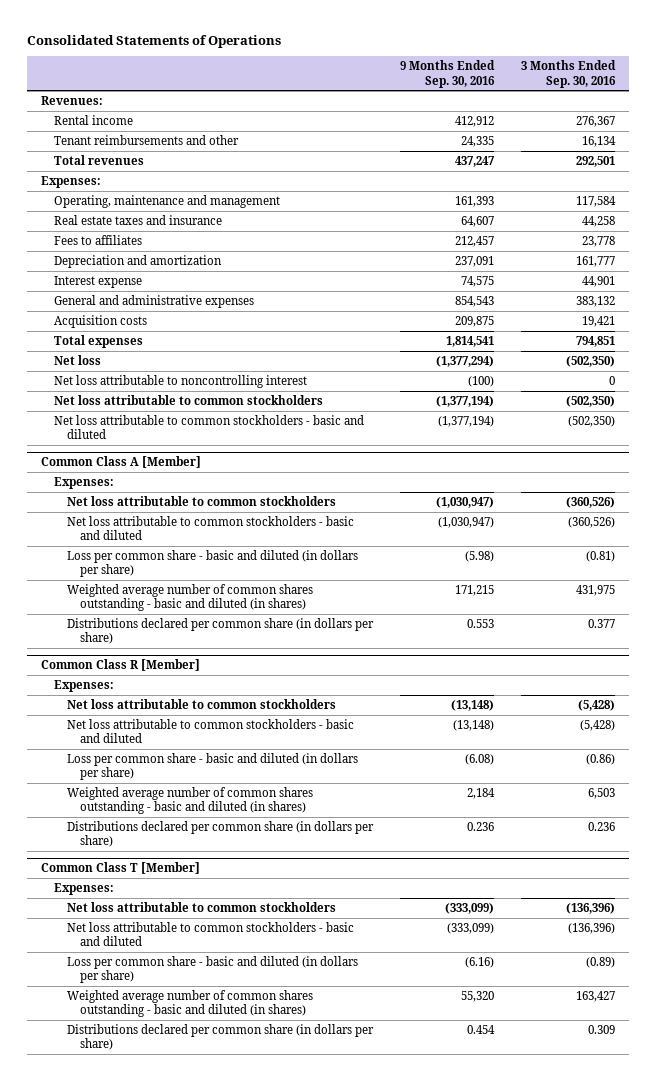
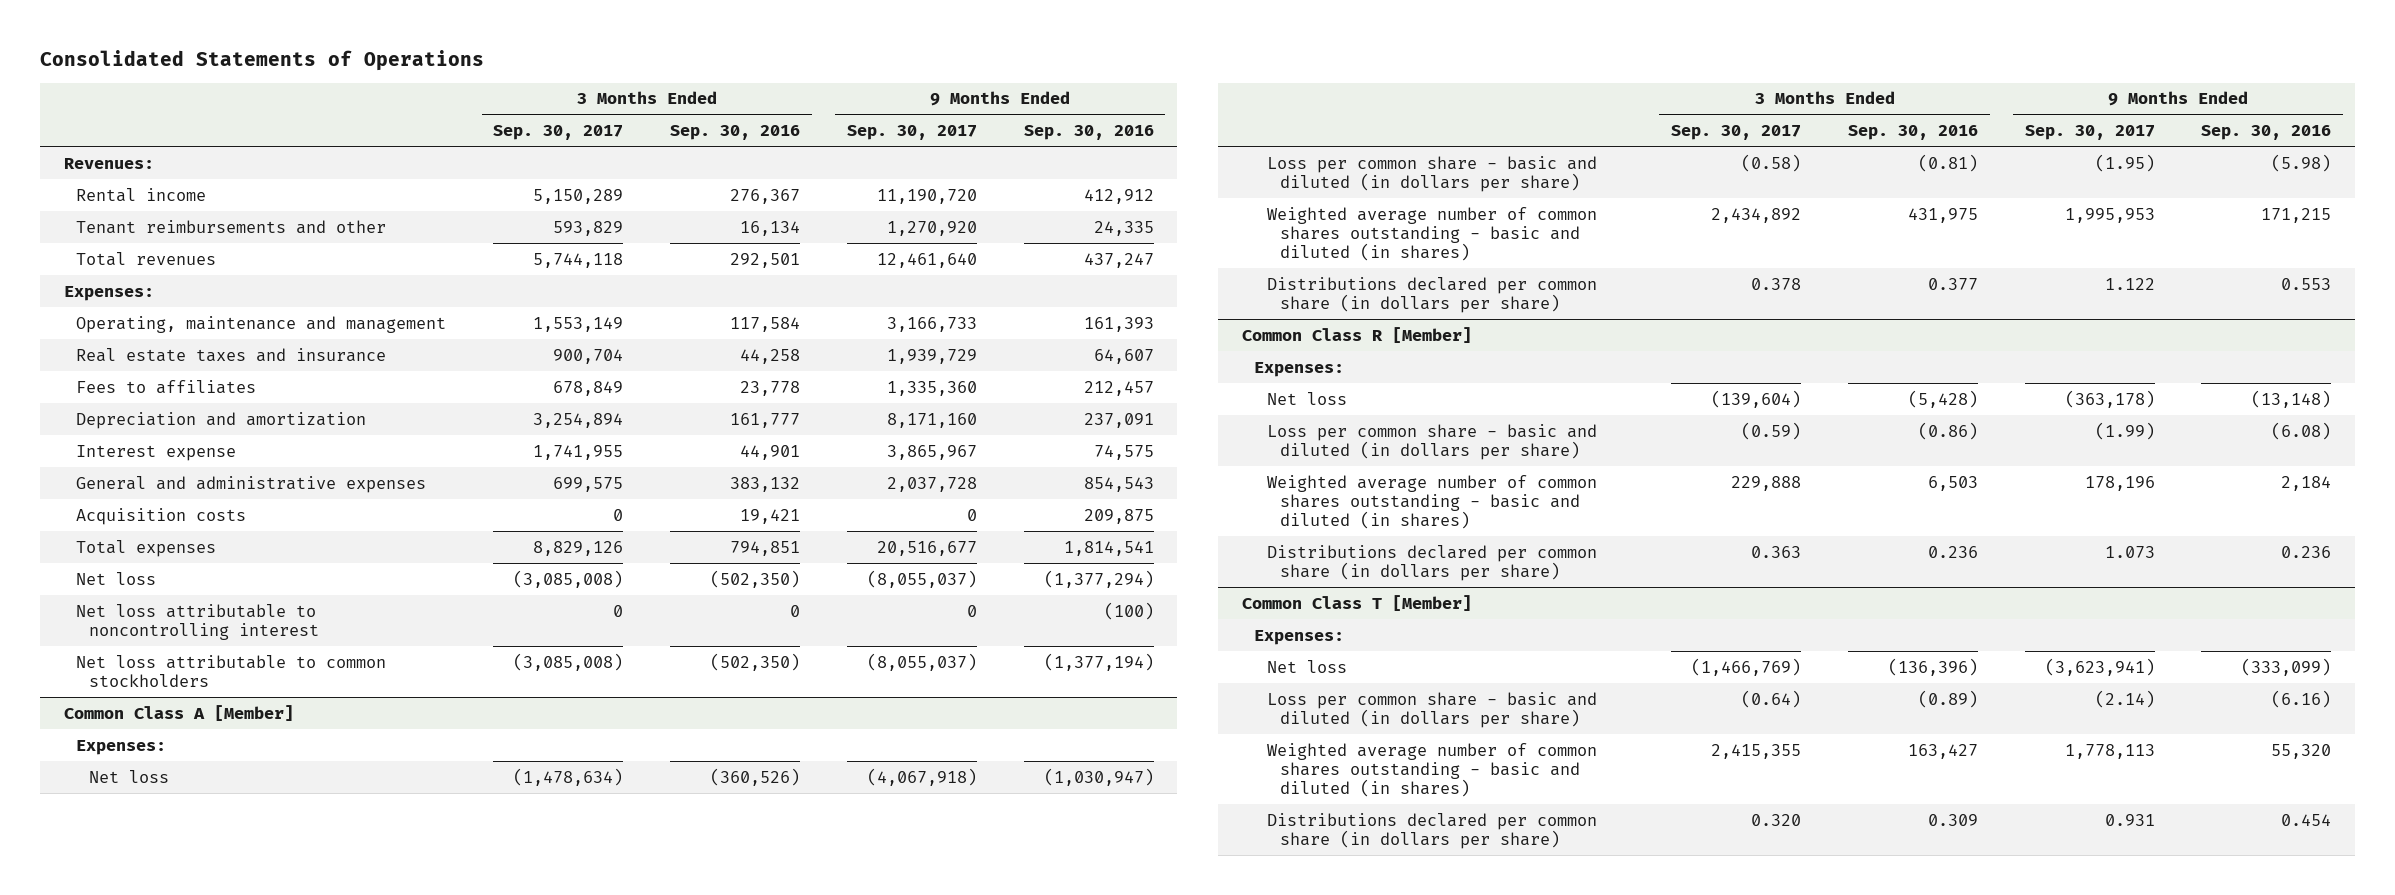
- | 9 Months Ended Sep. 30, 2016 | 3 Months Ended Sep. 30, 2016
+ | 3 Months Ended Sep. 30, 2017 | 3 Months Ended Sep. 30, 2016 | 9 Months Ended Sep. 30, 2017 | 9 Months Ended Sep. 30, 2016
- Net loss attributable to common stockholders - basic and diluted | (1,377,194) | (502,350)
@ Common Class A [Member]
- Net loss attributable to common stockholders | (1,030,947) | (360,526)
- Net loss attributable to common stockholders - basic and diluted | (1,030,947) | (360,526)
+ Net loss | (1,478,634) | (360,526) | (4,067,918) | (1,030,947)
@ Common Class R [Member]
- Net loss attributable to common stockholders | (13,148) | (5,428)
- Net loss attributable to common stockholders - basic and diluted | (13,148) | (5,428)
+ Net loss | (139,604) | (5,428) | (363,178) | (13,148)
@ Common Class T [Member]
- Net loss attributable to common stockholders | (333,099) | (136,396)
- Net loss attributable to common stockholders - basic and diluted | (333,099) | (136,396)
+ Net loss | (1,466,769) | (136,396) | (3,623,941) | (333,099)

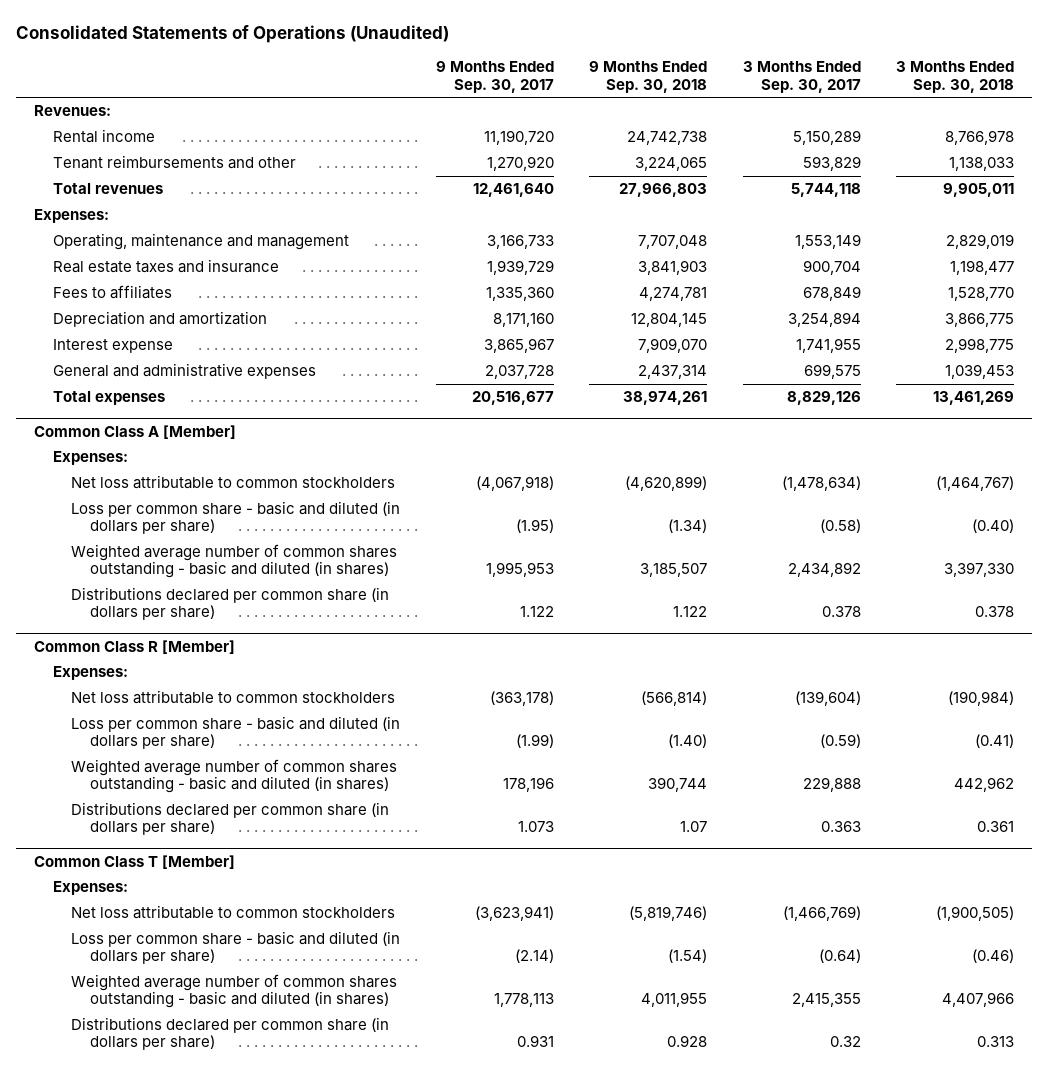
- Consolidated Statements of Operations
+ Consolidated Statements of Operations (Unaudited)
- | 3 Months Ended Sep. 30, 2017 | 3 Months Ended Sep. 30, 2016 | 9 Months Ended Sep. 30, 2017 | 9 Months Ended Sep. 30, 2016
+ | 9 Months Ended Sep. 30, 2017 | 9 Months Ended Sep. 30, 2018 | 3 Months Ended Sep. 30, 2017 | 3 Months Ended Sep. 30, 2018
- Acquisition costs | 0 | 19,421 | 0 | 209,875
- Net loss | (3,085,008) | (502,350) | (8,055,037) | (1,377,294)
- Net loss attributable to noncontrolling interest | 0 | 0 | 0 | (100)
- Net loss attributable to common stockholders | (3,085,008) | (502,350) | (8,055,037) | (1,377,194)
@ Common Class A [Member]
- Net loss | (1,478,634) | (360,526) | (4,067,918) | (1,030,947)
+ Net loss attributable to common stockholders | (4,067,918) | (4,620,899) | (1,478,634) | (1,464,767)
@ Common Class R [Member]
- Net loss | (139,604) | (5,428) | (363,178) | (13,148)
+ Net loss attributable to common stockholders | (363,178) | (566,814) | (139,604) | (190,984)
@ Common Class T [Member]
- Net loss | (1,466,769) | (136,396) | (3,623,941) | (333,099)
+ Net loss attributable to common stockholders | (3,623,941) | (5,819,746) | (1,466,769) | (1,900,505)
- Distributions declared per common share (in dollars per share) | 0.320 | 0.309 | 0.931 | 0.454
+ Distributions declared per common share (in dollars per share) | 0.931 | 0.928 | 0.32 | 0.313

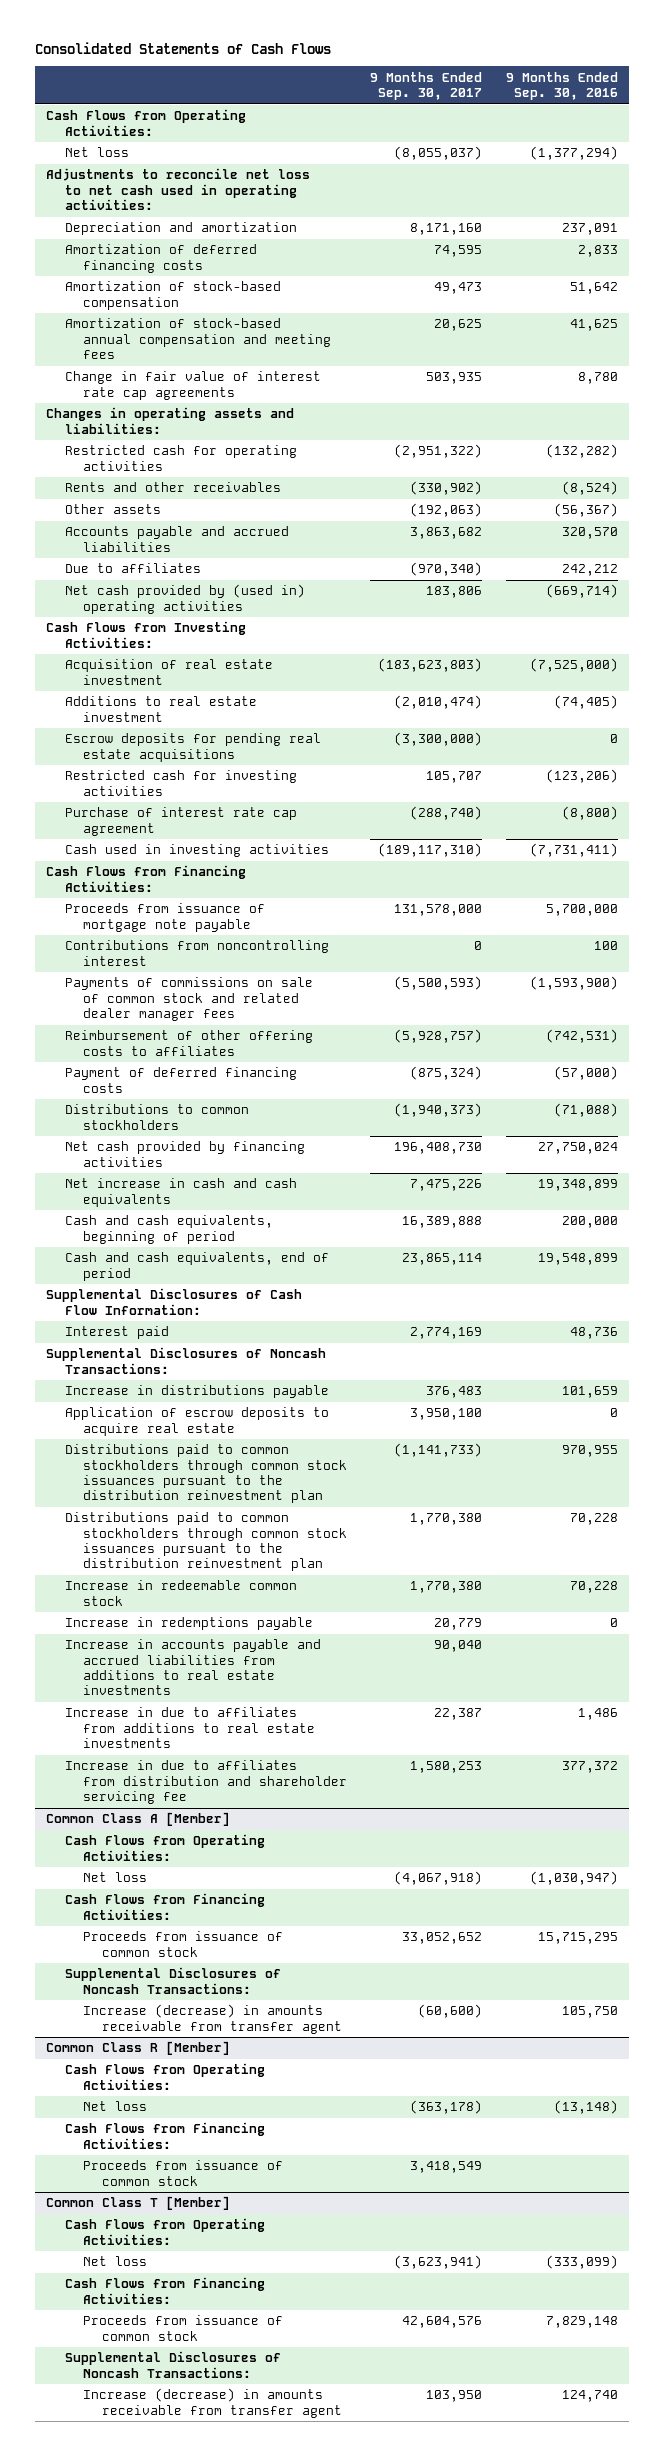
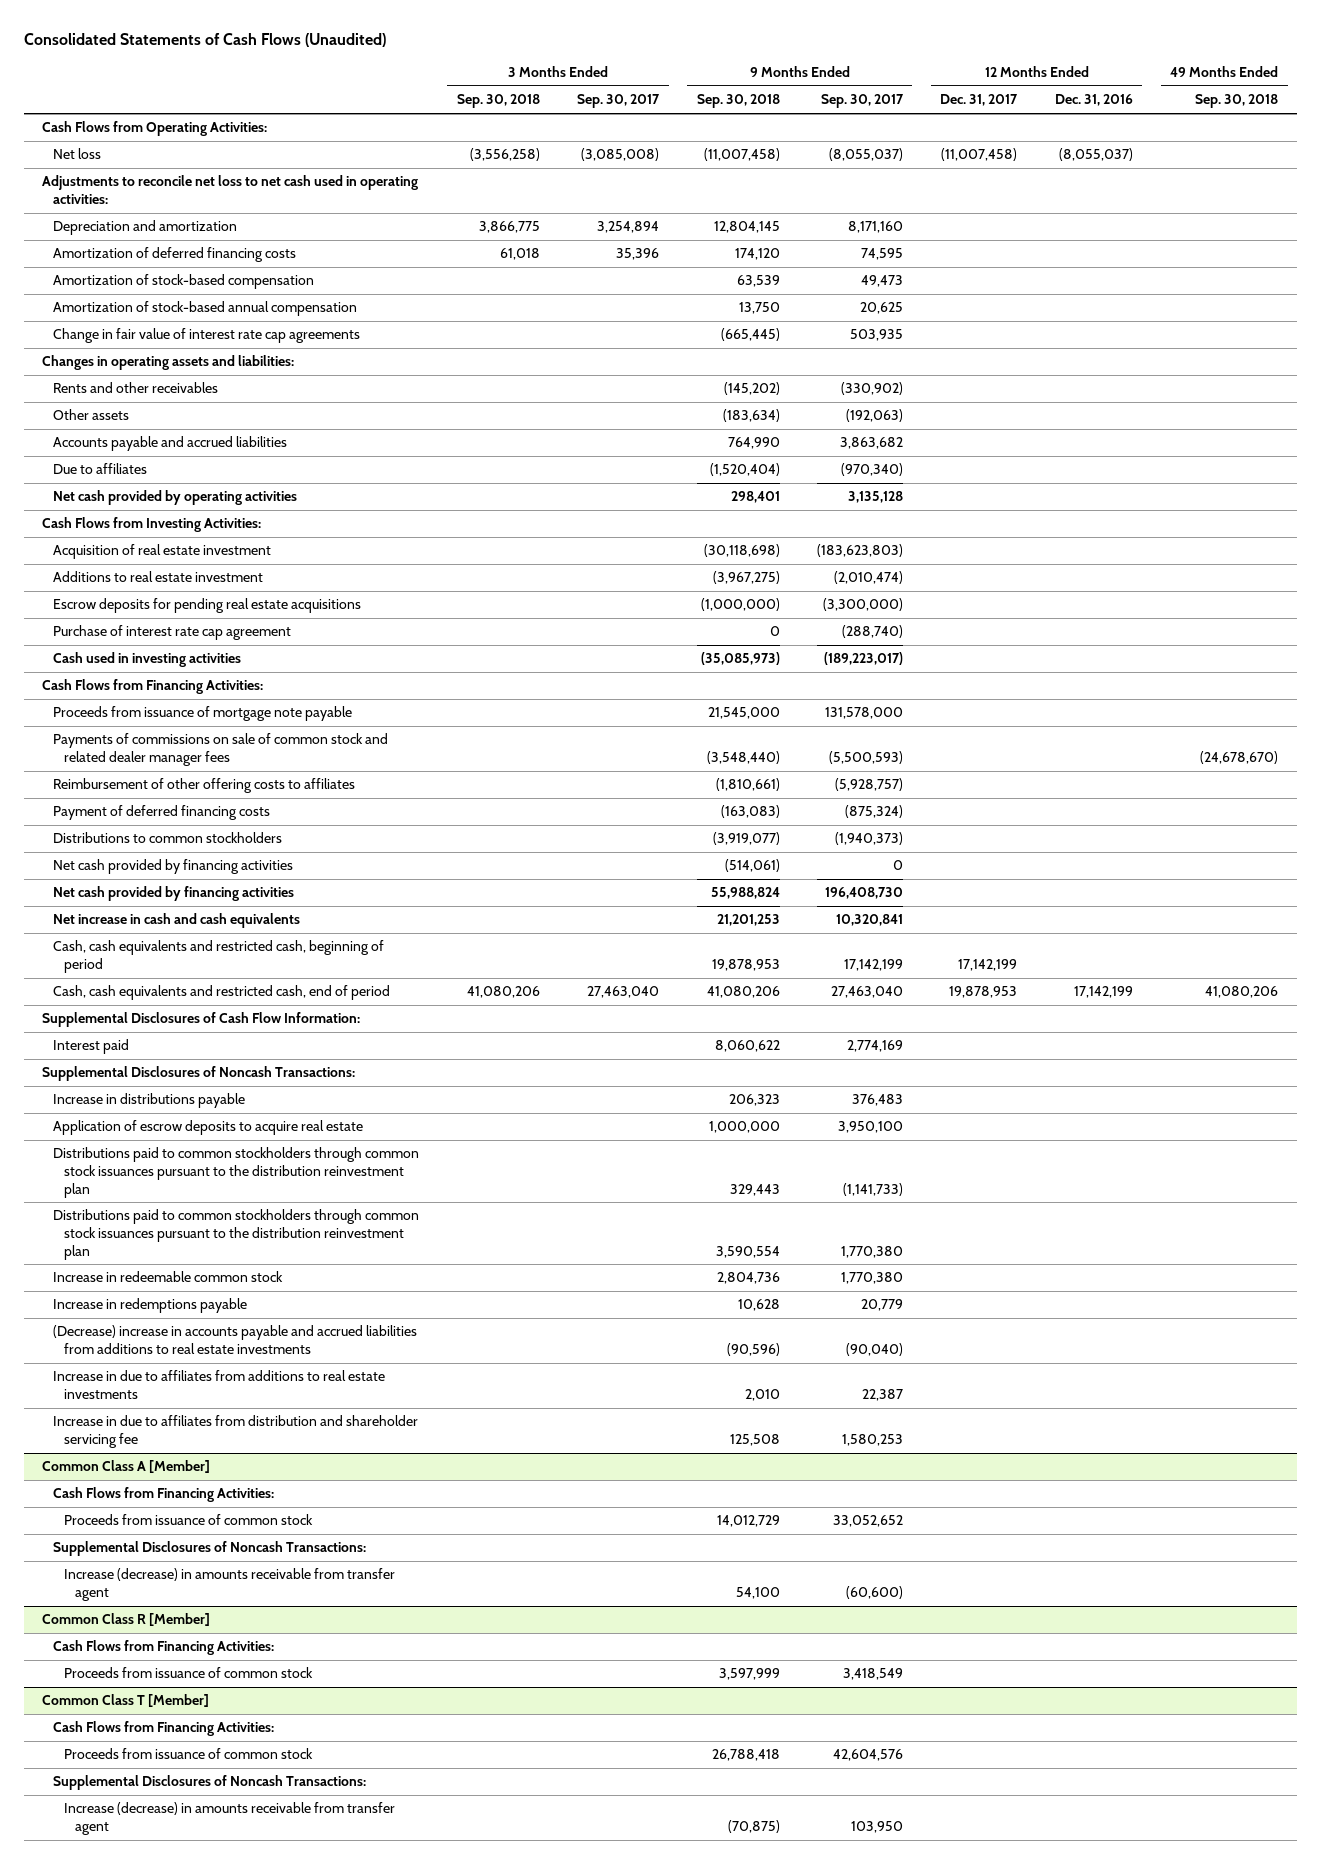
- Consolidated Statements of Cash Flows
+ Consolidated Statements of Cash Flows (Unaudited)
- | 9 Months Ended Sep. 30, 2017 | 9 Months Ended Sep. 30, 2016
+ | 3 Months Ended Sep. 30, 2018 | 3 Months Ended Sep. 30, 2017 | 9 Months Ended Sep. 30, 2018 | 9 Months Ended Sep. 30, 2017 | 12 Months Ended Dec. 31, 2017 | 12 Months Ended Dec. 31, 2016 | 49 Months Ended Sep. 30, 2018
- Amortization of stock-based annual compensation and meeting fees | 20,625 | 41,625
+ Amortization of stock-based annual compensation | | | 13,750 | 20,625 | | |
- Restricted cash for operating activities | (2,951,322) | (132,282)
- Net cash provided by (used in) operating activities | 183,806 | (669,714)
+ Net cash provided by operating activities | | | 298,401 | 3,135,128 | | |
- Restricted cash for investing activities | 105,707 | (123,206)
- Cash used in investing activities | (189,117,310) | (7,731,411)
+ Cash used in investing activities | | | (35,085,973) | (189,223,017) | | |
- Contributions from noncontrolling interest | 0 | 100
+ Net cash provided by financing activities | | | (514,061) | 0 | | |
- Net increase in cash and cash equivalents | 7,475,226 | 19,348,899
- Cash and cash equivalents, beginning of period | 16,389,888 | 200,000
- Cash and cash equivalents, end of period | 23,865,114 | 19,548,899
+ Net increase in cash and cash equivalents | | | 21,201,253 | 10,320,841 | | |
+ Cash, cash equivalents and restricted cash, beginning of period | | | 19,878,953 | 17,142,199 | 17,142,199 | |
+ Cash, cash equivalents and restricted cash, end of period | 41,080,206 | 27,463,040 | 41,080,206 | 27,463,040 | 19,878,953 | 17,142,199 | 41,080,206
- Increase in accounts payable and accrued liabilities from additions to real estate investments | 90,040 |
+ (Decrease) increase in accounts payable and accrued liabilities from additions to real estate investments | | | (90,596) | (90,040) | | |
@ Common Class A [Member]
- Cash Flows from Operating Activities:
- Net loss | (4,067,918) | (1,030,947)
@ Common Class R [Member]
- Cash Flows from Operating Activities:
- Net loss | (363,178) | (13,148)
@ Common Class T [Member]
- Cash Flows from Operating Activities:
- Net loss | (3,623,941) | (333,099)

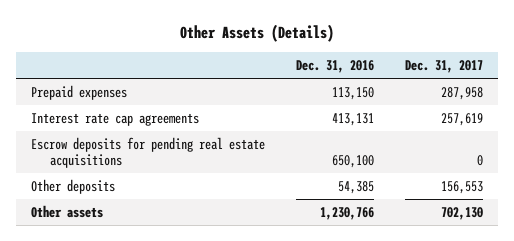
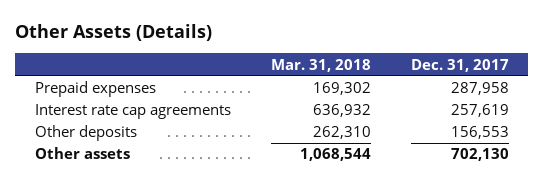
- | Dec. 31, 2016 | Dec. 31, 2017
+ | Mar. 31, 2018 | Dec. 31, 2017
- Escrow deposits for pending real estate acquisitions | 650,100 | 0

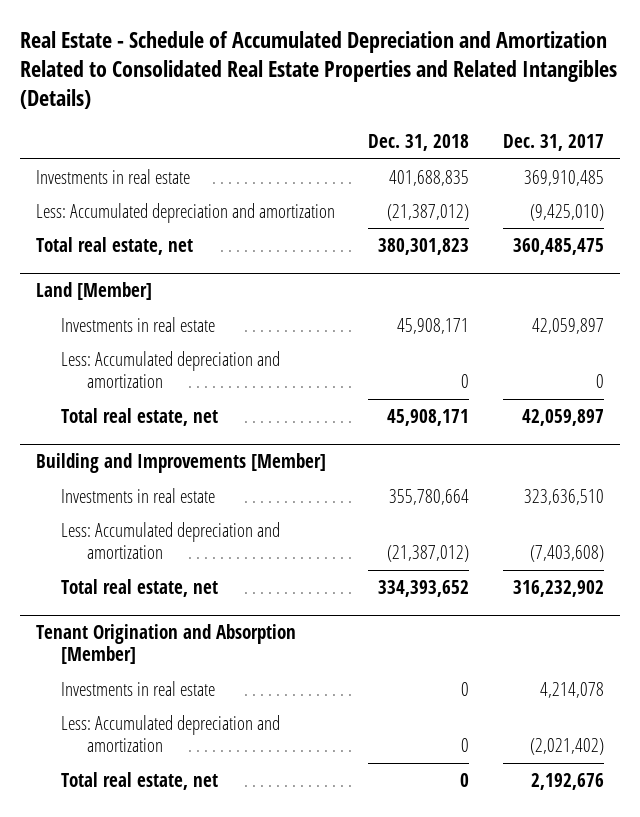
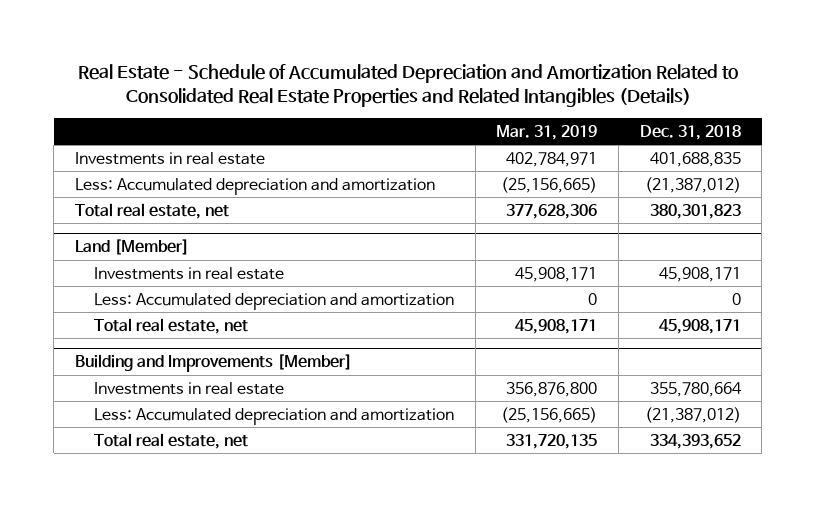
- | Dec. 31, 2018 | Dec. 31, 2017
+ | Mar. 31, 2019 | Dec. 31, 2018
- Tenant Origination and Absorption [Member]
- Investments in real estate | 0 | 4,214,078
- Less: Accumulated depreciation and amortization | 0 | (2,021,402)
- Total real estate, net | 0 | 2,192,676

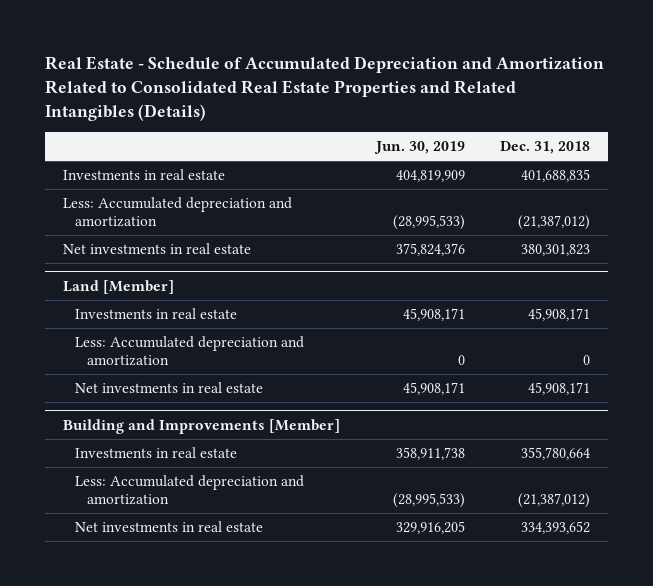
- | Mar. 31, 2019 | Dec. 31, 2018
+ | Jun. 30, 2019 | Dec. 31, 2018
- Total real estate, net | 377,628,306 | 380,301,823
+ Net investments in real estate | 375,824,376 | 380,301,823
@ Land [Member]
- Total real estate, net | 45,908,171 | 45,908,171
+ Net investments in real estate | 45,908,171 | 45,908,171
@ Building and Improvements [Member]
- Total real estate, net | 331,720,135 | 334,393,652
+ Net investments in real estate | 329,916,205 | 334,393,652

